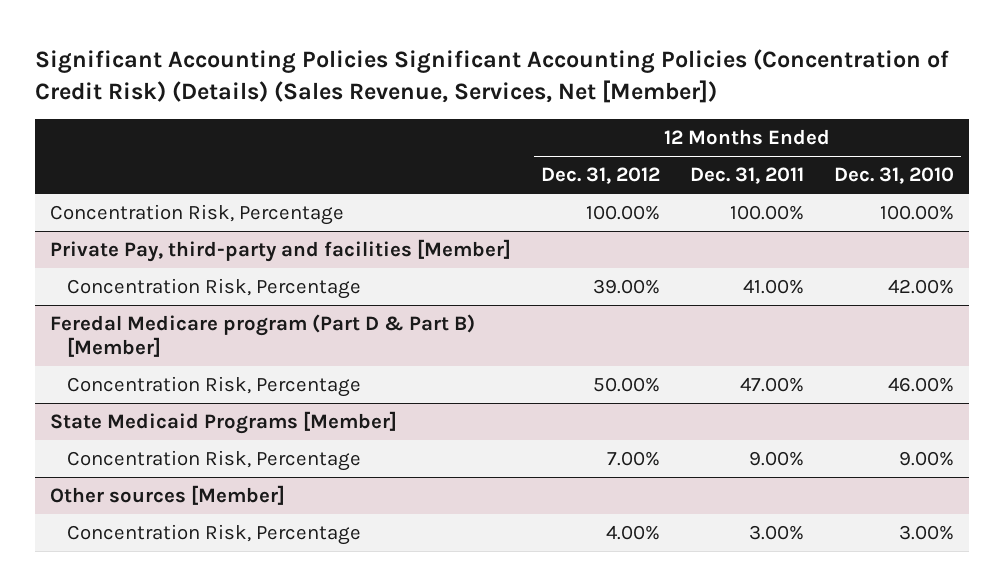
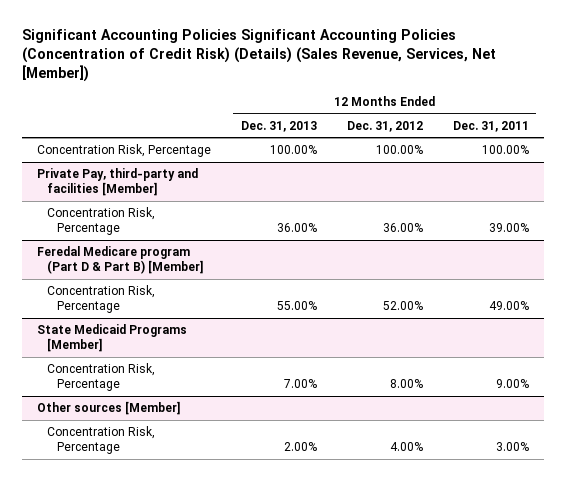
- | 12 Months Ended Dec. 31, 2012 | 12 Months Ended Dec. 31, 2011 | 12 Months Ended Dec. 31, 2010
+ | 12 Months Ended Dec. 31, 2013 | 12 Months Ended Dec. 31, 2012 | 12 Months Ended Dec. 31, 2011
@ Private Pay, third-party and facilities [Member]
- Concentration Risk, Percentage | 39.00% | 41.00% | 42.00%
+ Concentration Risk, Percentage | 36.00% | 36.00% | 39.00%
@ Feredal Medicare program (Part D & Part B) [Member]
- Concentration Risk, Percentage | 50.00% | 47.00% | 46.00%
+ Concentration Risk, Percentage | 55.00% | 52.00% | 49.00%
@ State Medicaid Programs [Member]
- Concentration Risk, Percentage | 7.00% | 9.00% | 9.00%
+ Concentration Risk, Percentage | 7.00% | 8.00% | 9.00%

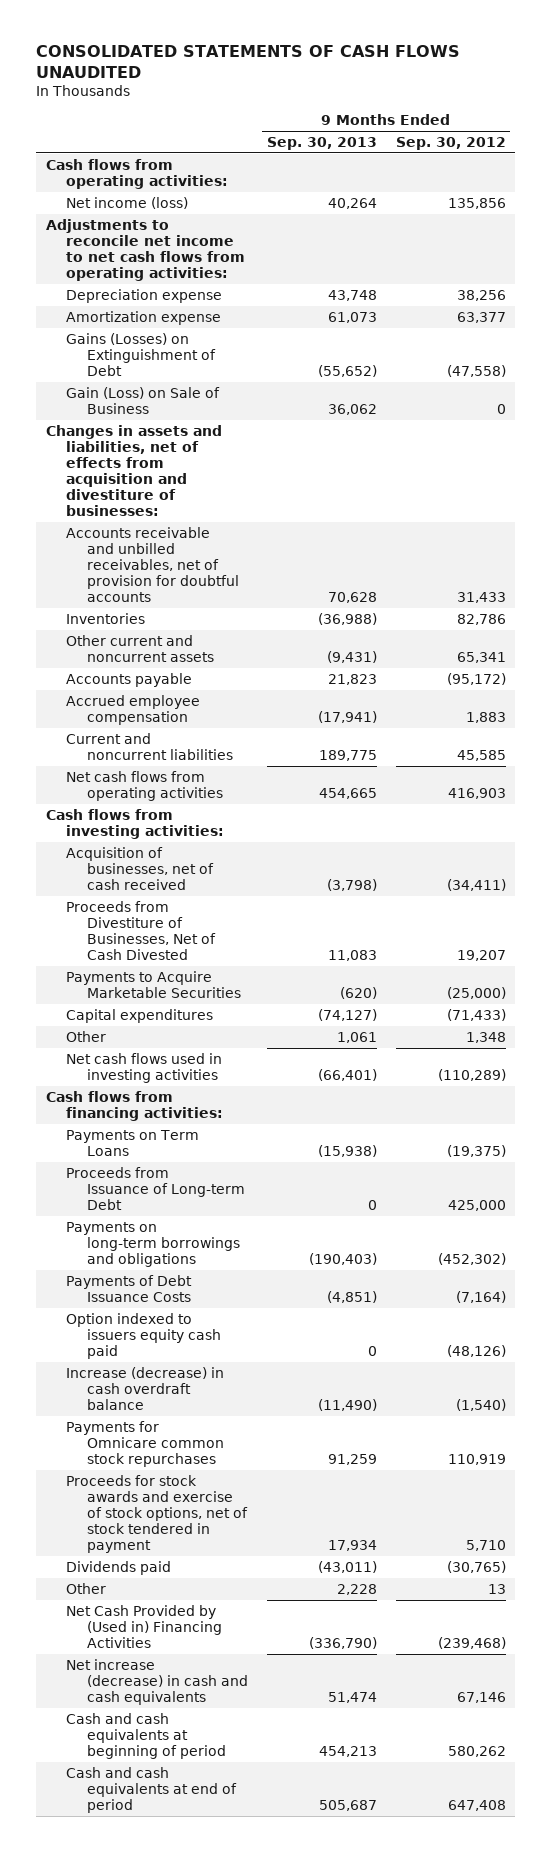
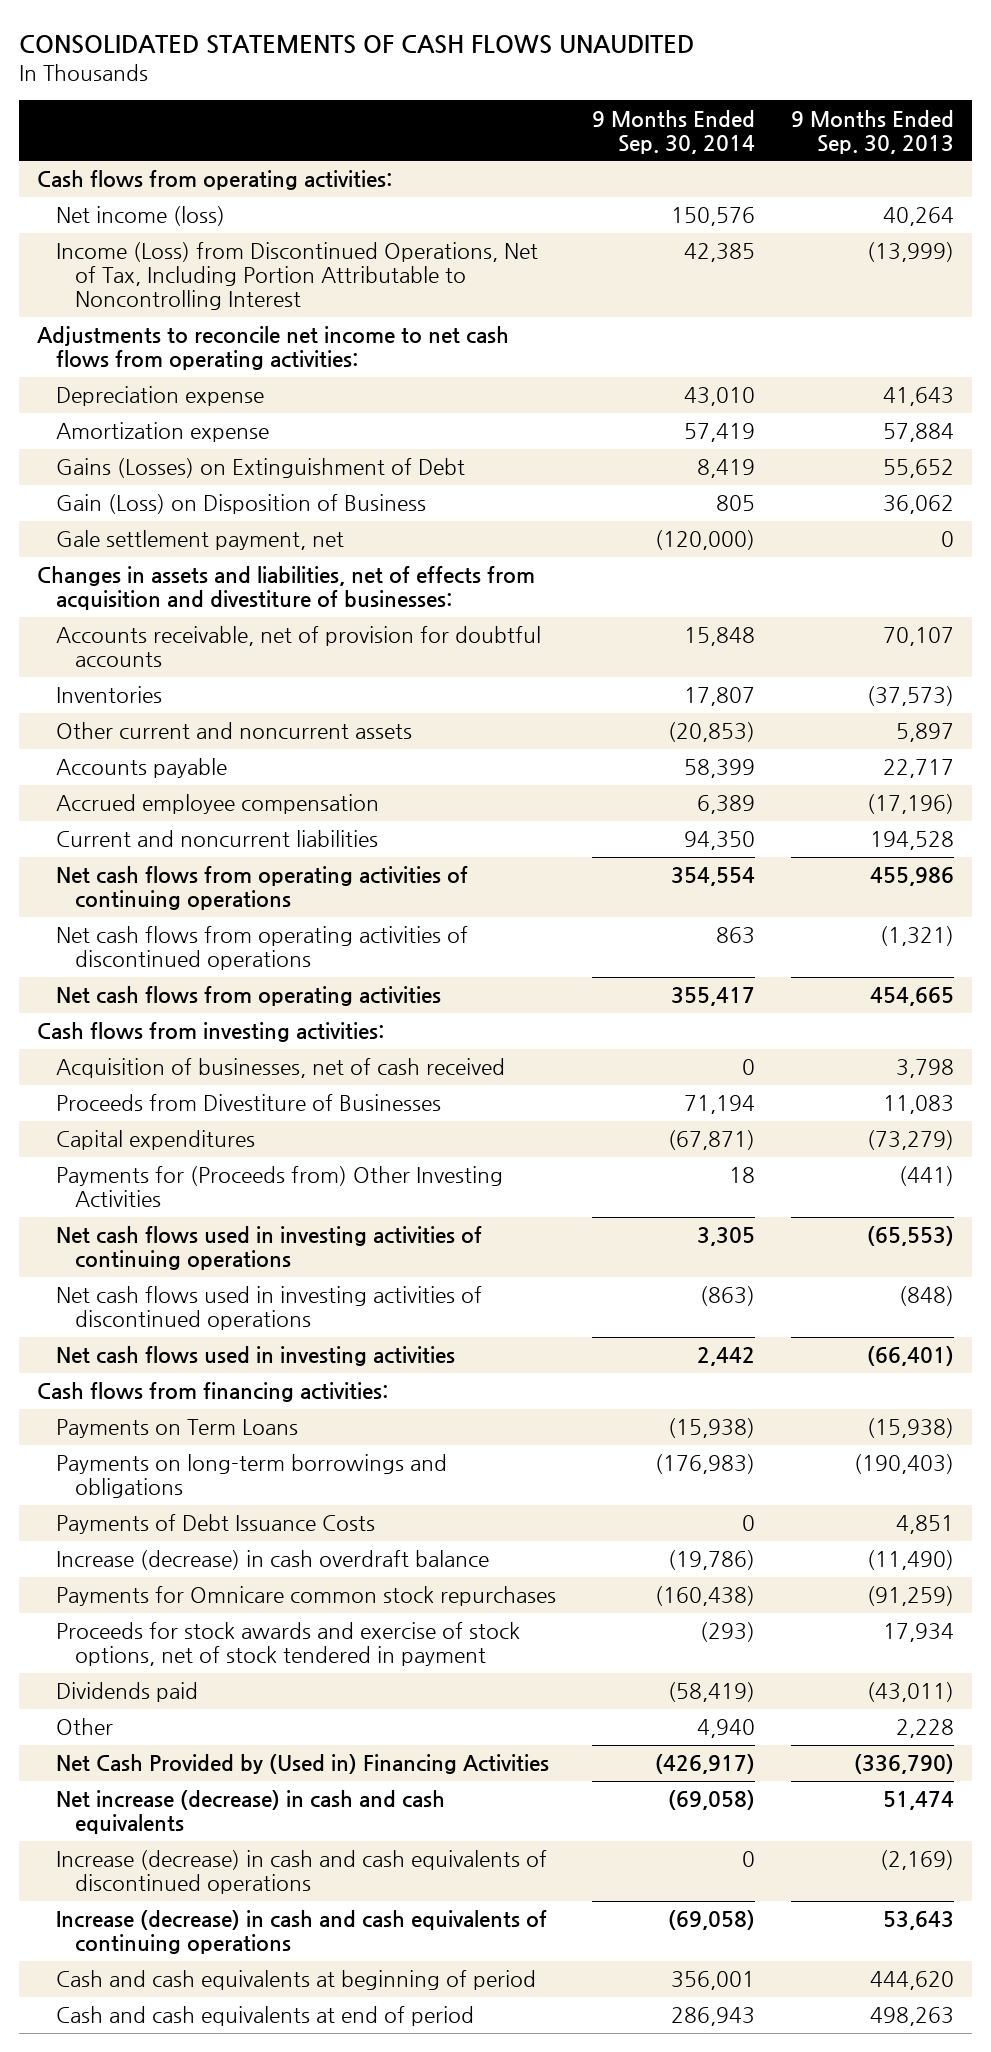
- | 9 Months Ended Sep. 30, 2013 | 9 Months Ended Sep. 30, 2012
+ | 9 Months Ended Sep. 30, 2014 | 9 Months Ended Sep. 30, 2013
+ Income (Loss) from Discontinued Operations, Net of Tax, Including Portion Attributable to Noncontrolling Interest | 42,385 | (13,999)
- Depreciation expense | 43,748 | 38,256
- Amortization expense | 61,073 | 63,377
- Gains (Losses) on Extinguishment of Debt | (55,652) | (47,558)
- Gain (Loss) on Sale of Business | 36,062 | 0
+ Depreciation expense | 43,010 | 41,643
+ Amortization expense | 57,419 | 57,884
+ Gains (Losses) on Extinguishment of Debt | 8,419 | 55,652
+ Gain (Loss) on Disposition of Business | 805 | 36,062
+ Gale settlement payment, net | (120,000) | 0
- Accounts receivable and unbilled receivables, net of provision for doubtful accounts | 70,628 | 31,433
- Inventories | (36,988) | 82,786
- Other current and noncurrent assets | (9,431) | 65,341
- Accounts payable | 21,823 | (95,172)
- Accrued employee compensation | (17,941) | 1,883
- Current and noncurrent liabilities | 189,775 | 45,585
+ Accounts receivable, net of provision for doubtful accounts | 15,848 | 70,107
+ Inventories | 17,807 | (37,573)
+ Other current and noncurrent assets | (20,853) | 5,897
+ Accounts payable | 58,399 | 22,717
+ Accrued employee compensation | 6,389 | (17,196)
+ Current and noncurrent liabilities | 94,350 | 194,528
+ Net cash flows from operating activities of continuing operations | 354,554 | 455,986
+ Net cash flows from operating activities of discontinued operations | 863 | (1,321)
- Acquisition of businesses, net of cash received | (3,798) | (34,411)
- Proceeds from Divestiture of Businesses, Net of Cash Divested | 11,083 | 19,207
- Payments to Acquire Marketable Securities | (620) | (25,000)
- Capital expenditures | (74,127) | (71,433)
- Other | 1,061 | 1,348
+ Acquisition of businesses, net of cash received | 0 | 3,798
+ Proceeds from Divestiture of Businesses | 71,194 | 11,083
+ Capital expenditures | (67,871) | (73,279)
+ Payments for (Proceeds from) Other Investing Activities | 18 | (441)
+ Net cash flows used in investing activities of continuing operations | 3,305 | (65,553)
+ Net cash flows used in investing activities of discontinued operations | (863) | (848)
- Proceeds from Issuance of Long-term Debt | 0 | 425,000
- Payments of Debt Issuance Costs | (4,851) | (7,164)
- Option indexed to issuers equity cash paid | 0 | (48,126)
+ Payments of Debt Issuance Costs | 0 | 4,851
- Payments for Omnicare common stock repurchases | 91,259 | 110,919
+ Payments for Omnicare common stock repurchases | (160,438) | (91,259)
- Cash and cash equivalents at beginning of period | 454,213 | 580,262
- Cash and cash equivalents at end of period | 505,687 | 647,408
+ Increase (decrease) in cash and cash equivalents of discontinued operations | 0 | (2,169)
+ Increase (decrease) in cash and cash equivalents of continuing operations | (69,058) | 53,643
+ Cash and cash equivalents at beginning of period | 356,001 | 444,620
+ Cash and cash equivalents at end of period | 286,943 | 498,263

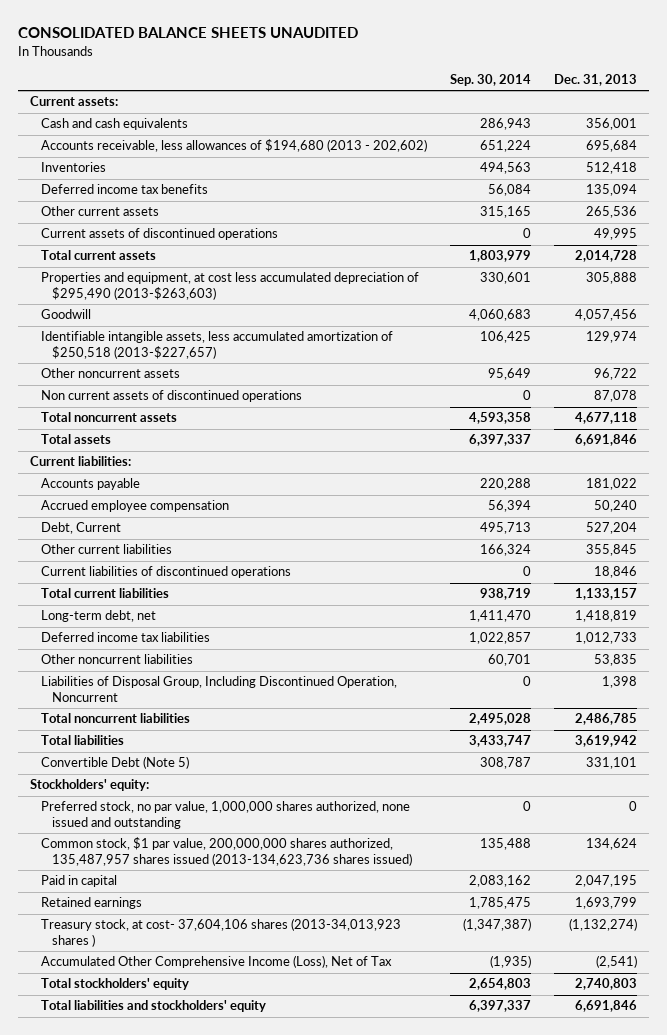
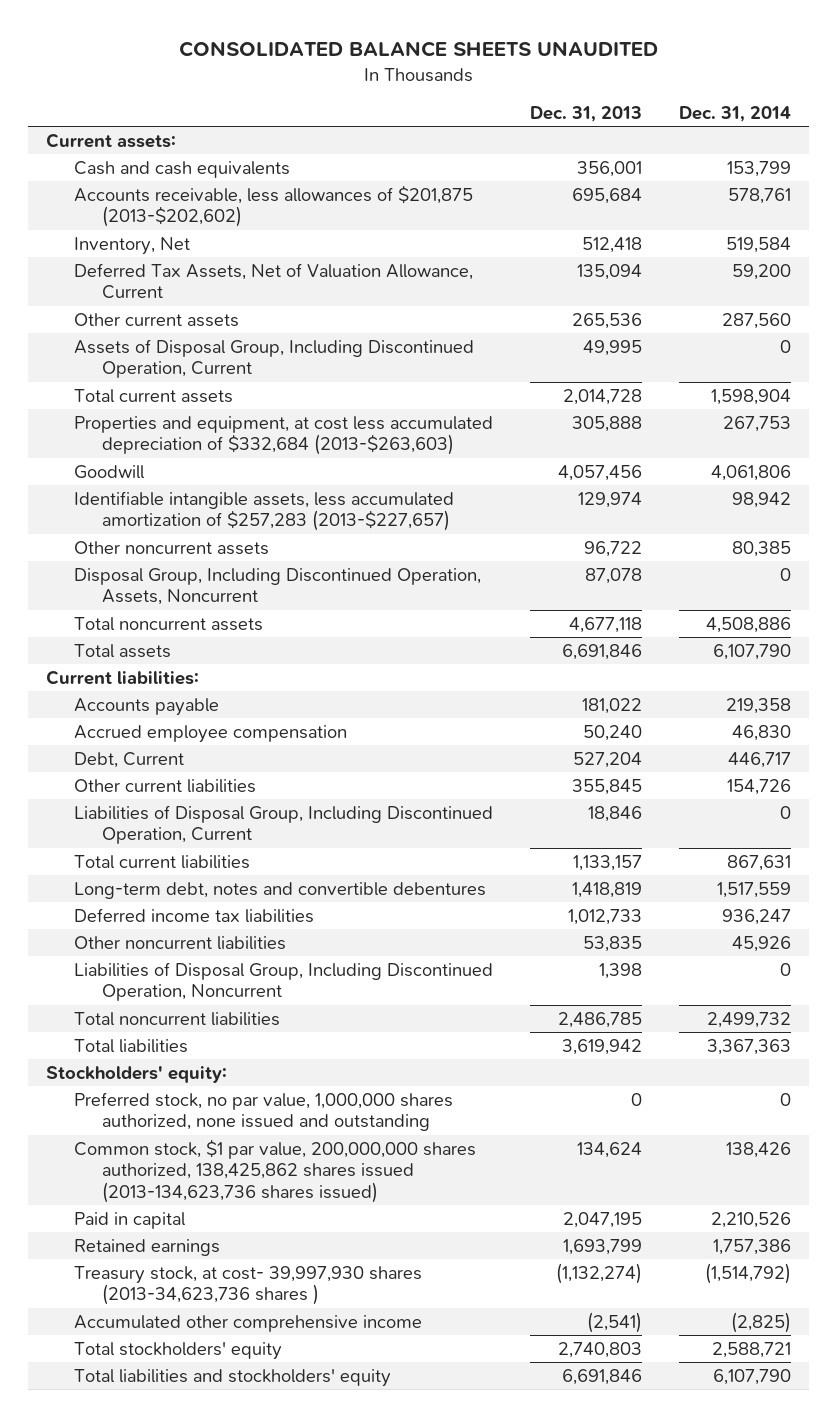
- | Sep. 30, 2014 | Dec. 31, 2013
+ | Dec. 31, 2013 | Dec. 31, 2014
- Accounts receivable, less allowances of $194,680 (2013 - 202,602) | 651,224 | 695,684
- Inventories | 494,563 | 512,418
- Deferred income tax benefits | 56,084 | 135,094
+ Accounts receivable, less allowances of $201,875 (2013-$202,602) | 695,684 | 578,761
+ Inventory, Net | 512,418 | 519,584
+ Deferred Tax Assets, Net of Valuation Allowance, Current | 135,094 | 59,200
- Current assets of discontinued operations | 0 | 49,995
+ Assets of Disposal Group, Including Discontinued Operation, Current | 49,995 | 0
- Properties and equipment, at cost less accumulated depreciation of $295,490 (2013-$263,603) | 330,601 | 305,888
+ Properties and equipment, at cost less accumulated depreciation of $332,684 (2013-$263,603) | 305,888 | 267,753
- Identifiable intangible assets, less accumulated amortization of $250,518 (2013-$227,657) | 106,425 | 129,974
+ Identifiable intangible assets, less accumulated amortization of $257,283 (2013-$227,657) | 129,974 | 98,942
- Non current assets of discontinued operations | 0 | 87,078
+ Disposal Group, Including Discontinued Operation, Assets, Noncurrent | 87,078 | 0
- Current liabilities of discontinued operations | 0 | 18,846
+ Liabilities of Disposal Group, Including Discontinued Operation, Current | 18,846 | 0
- Long-term debt, net | 1,411,470 | 1,418,819
+ Long-term debt, notes and convertible debentures | 1,418,819 | 1,517,559
- Convertible Debt (Note 5) | 308,787 | 331,101
- Common stock, $1 par value, 200,000,000 shares authorized, 135,487,957 shares issued (2013-134,623,736 shares issued) | 135,488 | 134,624
+ Common stock, $1 par value, 200,000,000 shares authorized, 138,425,862 shares issued (2013-134,623,736 shares issued) | 134,624 | 138,426
- Treasury stock, at cost- 37,604,106 shares (2013-34,013,923 shares ) | (1,347,387) | (1,132,274)
- Accumulated Other Comprehensive Income (Loss), Net of Tax | (1,935) | (2,541)
+ Treasury stock, at cost- 39,997,930 shares (2013-34,623,736 shares ) | (1,132,274) | (1,514,792)
+ Accumulated other comprehensive income | (2,541) | (2,825)

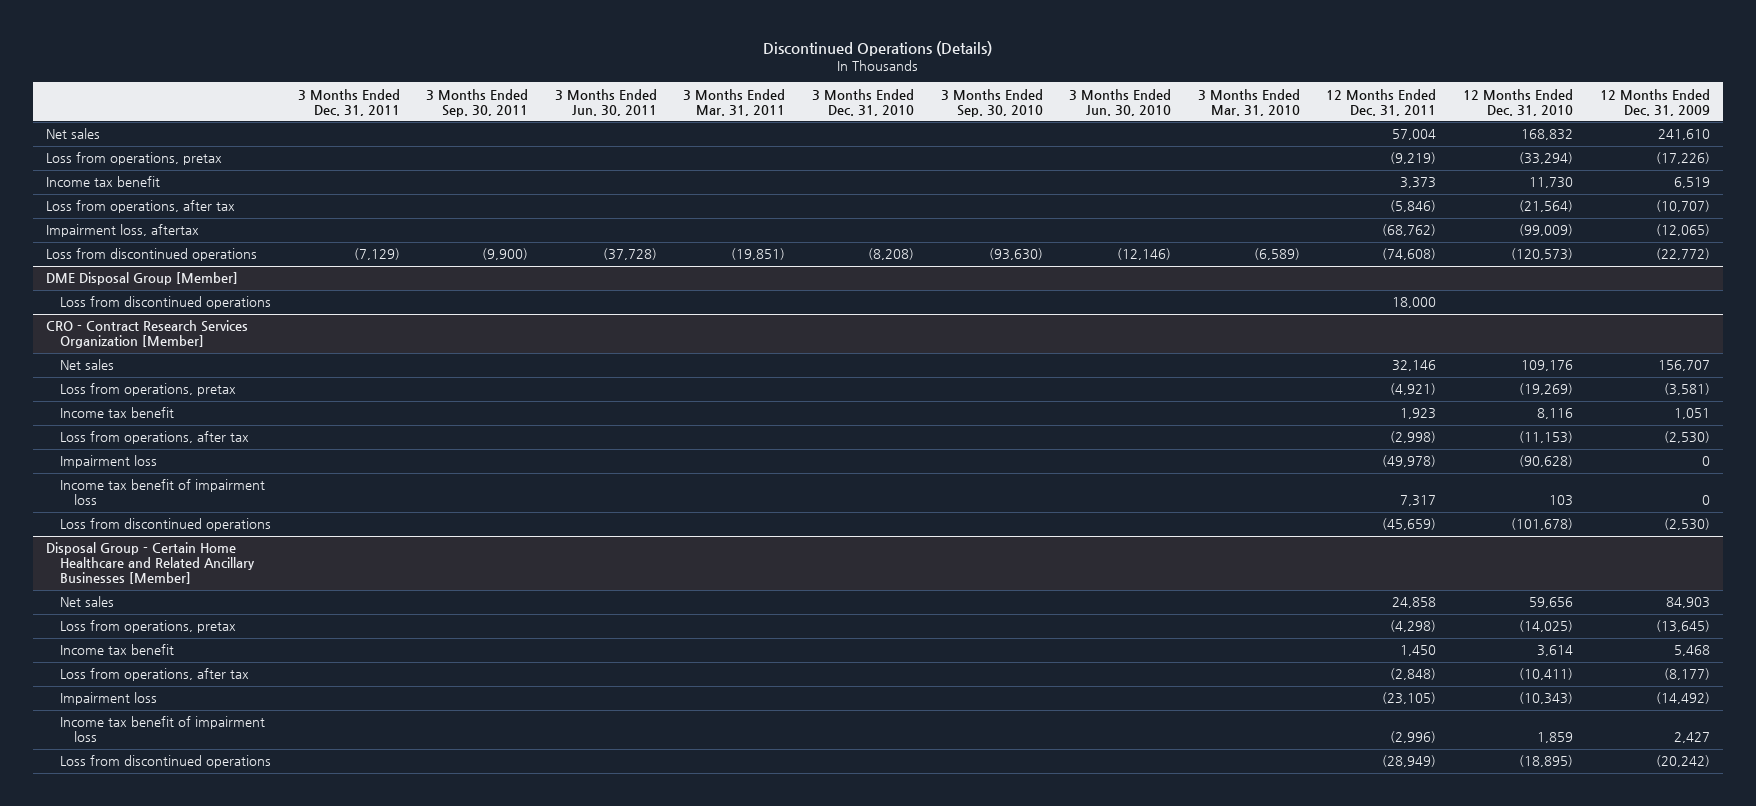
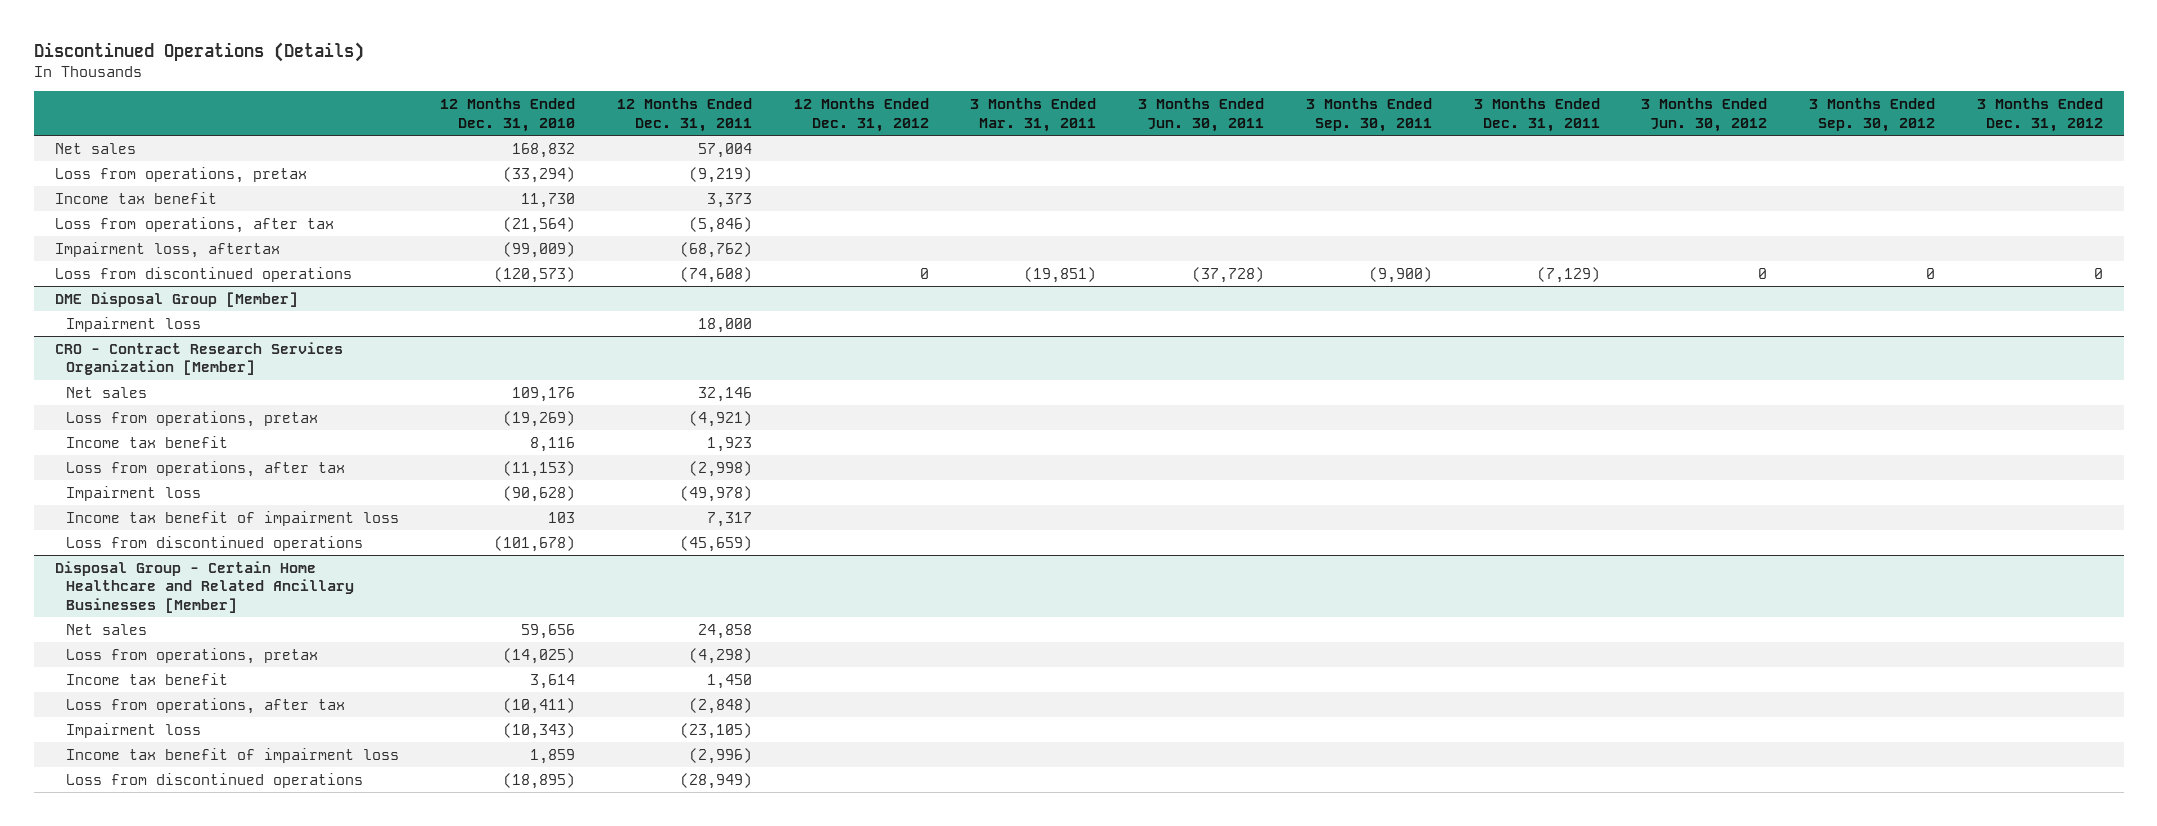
- | 3 Months Ended Dec. 31, 2011 | 3 Months Ended Sep. 30, 2011 | 3 Months Ended Jun. 30, 2011 | 3 Months Ended Mar. 31, 2011 | 3 Months Ended Dec. 31, 2010 | 3 Months Ended Sep. 30, 2010 | 3 Months Ended Jun. 30, 2010 | 3 Months Ended Mar. 31, 2010 | 12 Months Ended Dec. 31, 2011 | 12 Months Ended Dec. 31, 2010 | 12 Months Ended Dec. 31, 2009
+ | 12 Months Ended Dec. 31, 2010 | 12 Months Ended Dec. 31, 2011 | 12 Months Ended Dec. 31, 2012 | 3 Months Ended Mar. 31, 2011 | 3 Months Ended Jun. 30, 2011 | 3 Months Ended Sep. 30, 2011 | 3 Months Ended Dec. 31, 2011 | 3 Months Ended Jun. 30, 2012 | 3 Months Ended Sep. 30, 2012 | 3 Months Ended Dec. 31, 2012
@ DME Disposal Group [Member]
- Loss from discontinued operations | | | | | | | | | 18,000 | |
+ Impairment loss | | 18,000 | | | | | | | |

